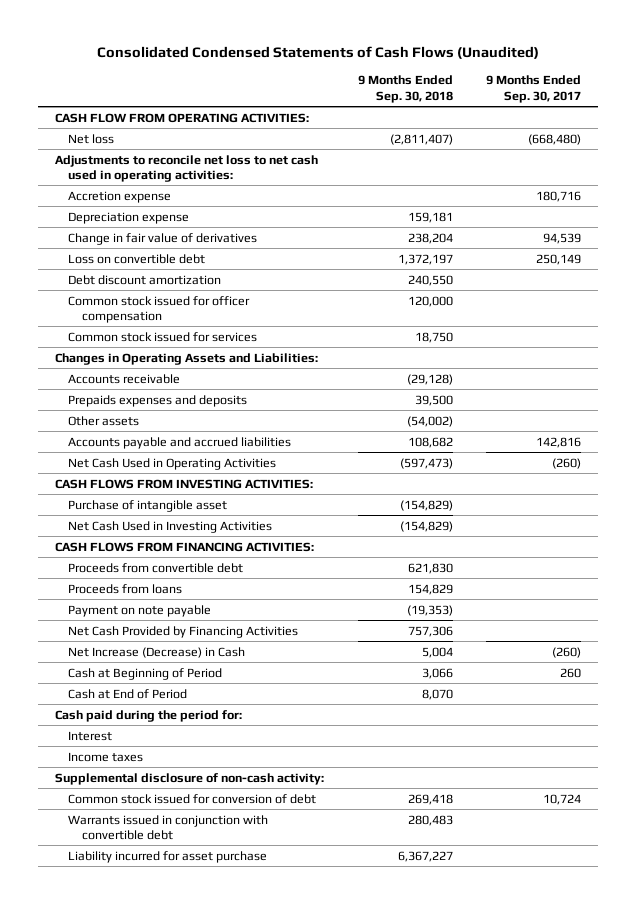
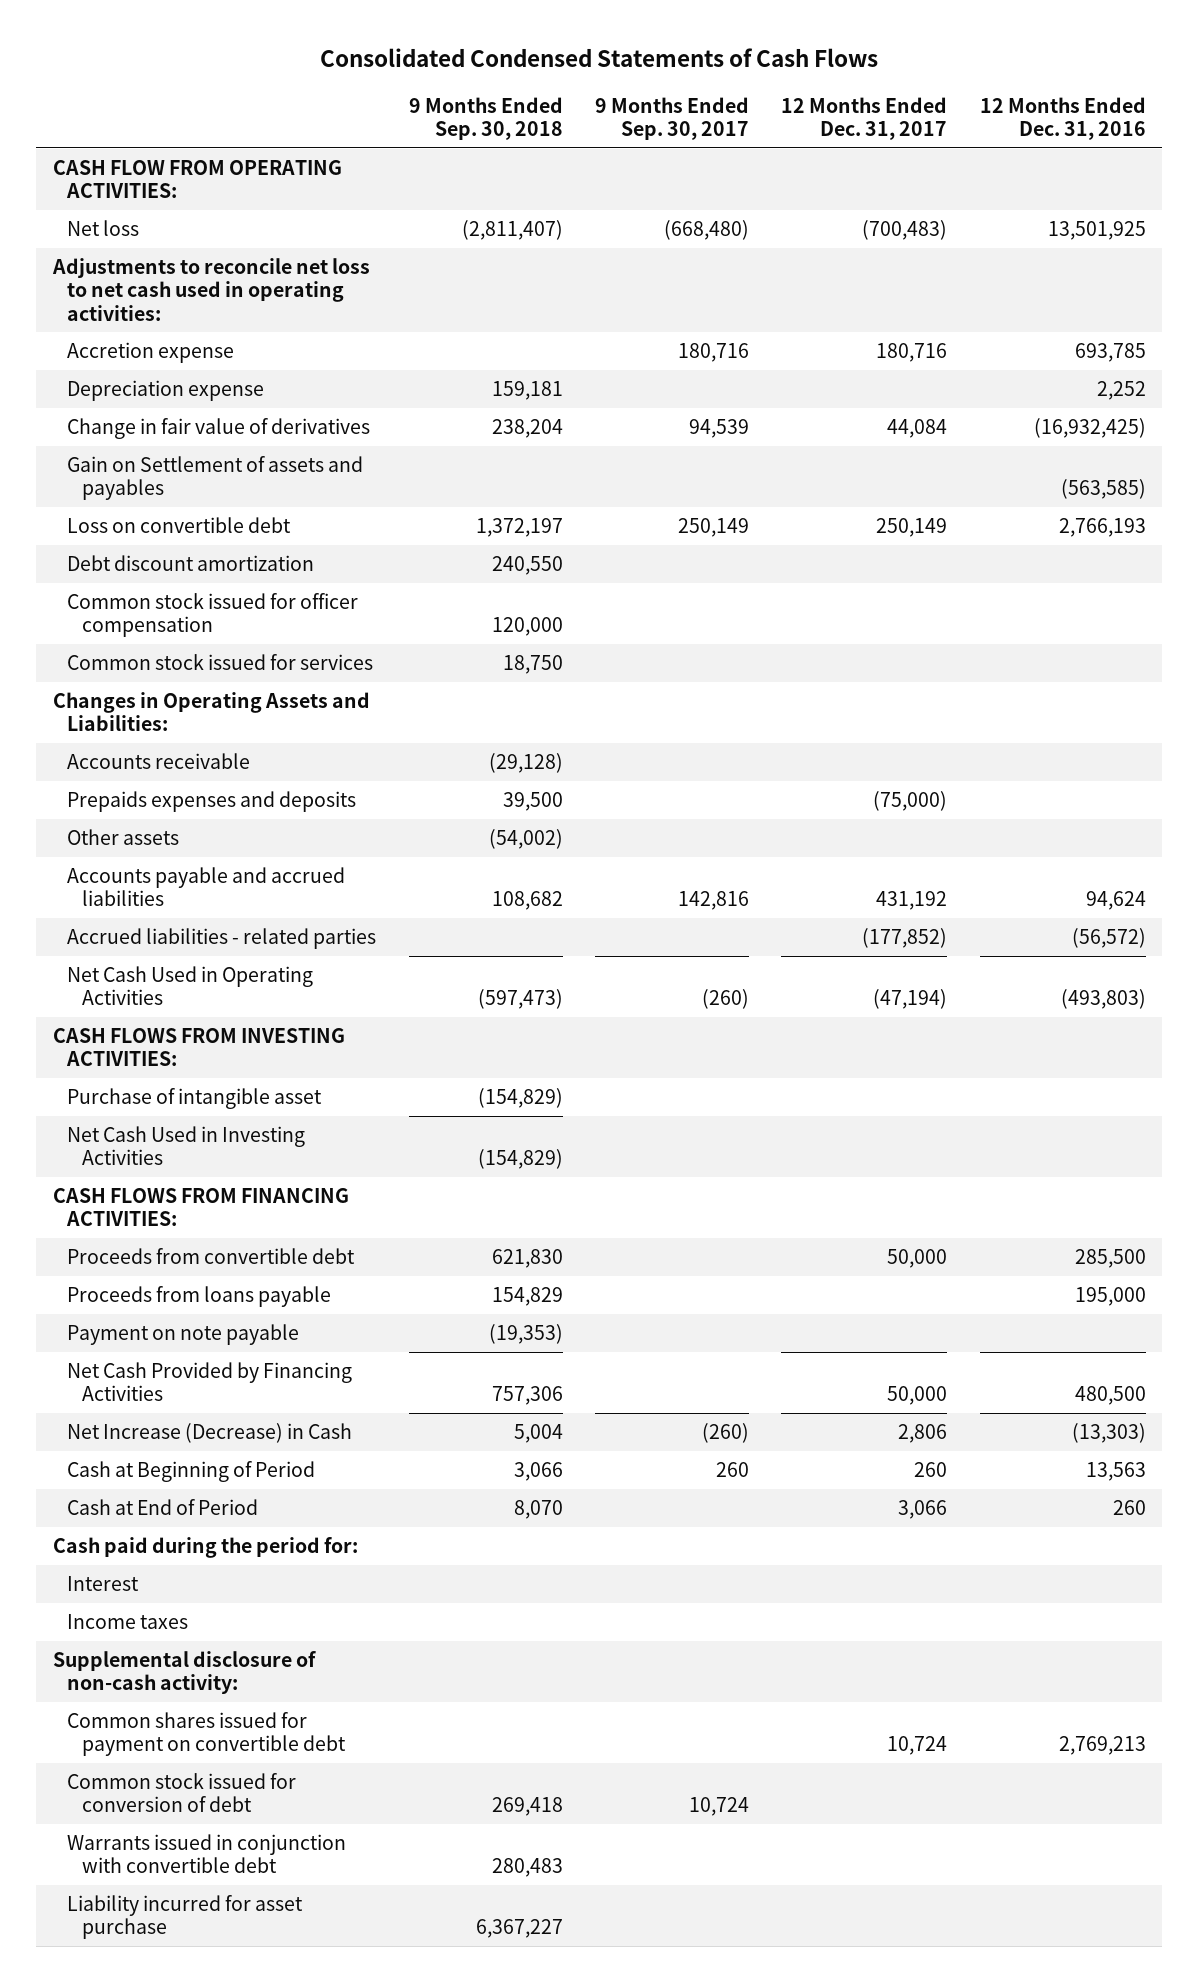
- Consolidated Condensed Statements of Cash Flows (Unaudited)
+ Consolidated Condensed Statements of Cash Flows
- | 9 Months Ended Sep. 30, 2018 | 9 Months Ended Sep. 30, 2017
+ | 9 Months Ended Sep. 30, 2018 | 9 Months Ended Sep. 30, 2017 | 12 Months Ended Dec. 31, 2017 | 12 Months Ended Dec. 31, 2016
+ Gain on Settlement of assets and payables | | | | (563,585)
+ Accrued liabilities - related parties | | | (177,852) | (56,572)
- Proceeds from loans | 154,829 |
+ Proceeds from loans payable | 154,829 | | | 195,000
+ Common shares issued for payment on convertible debt | | | 10,724 | 2,769,213

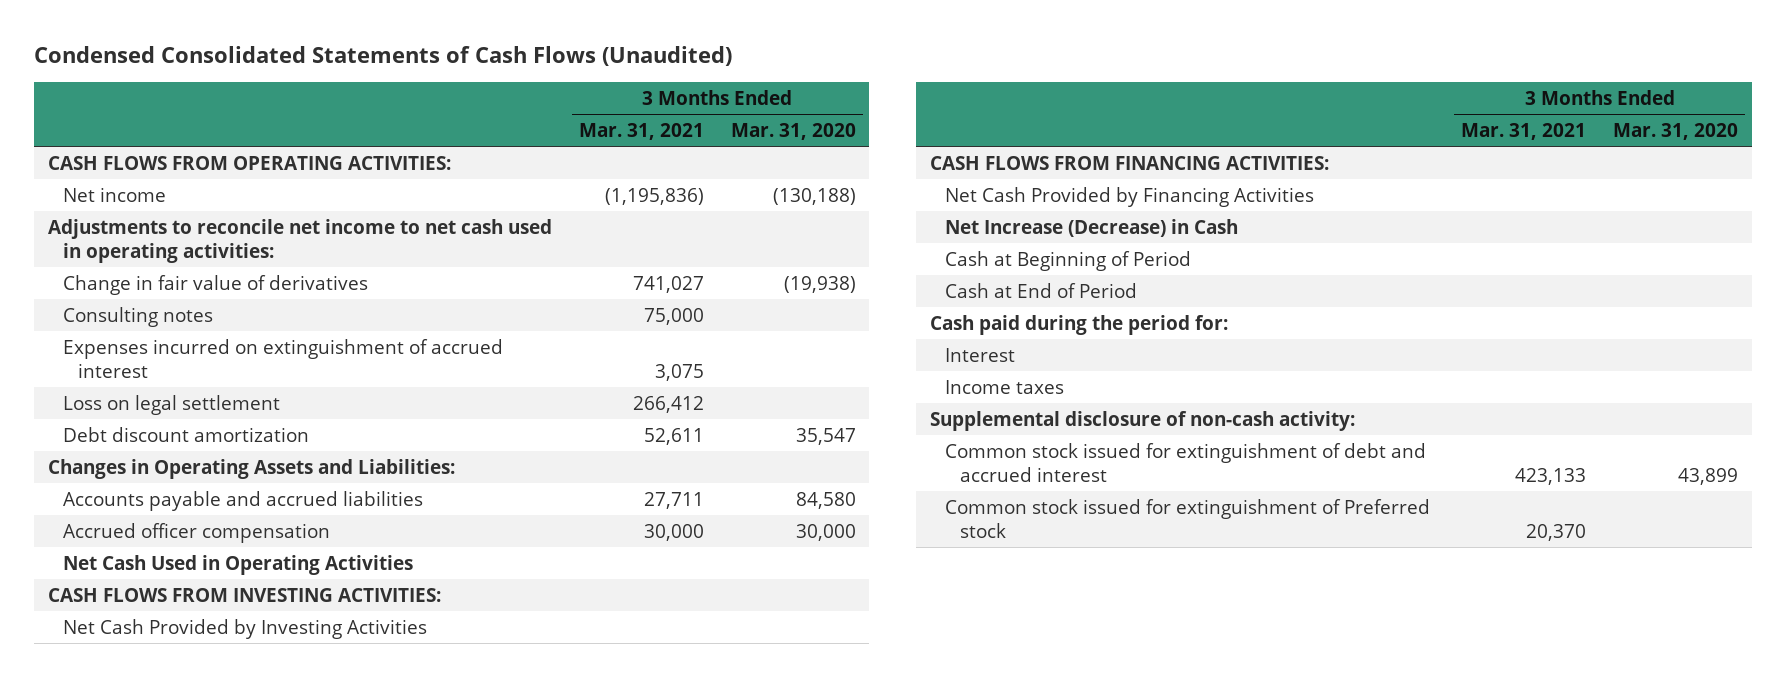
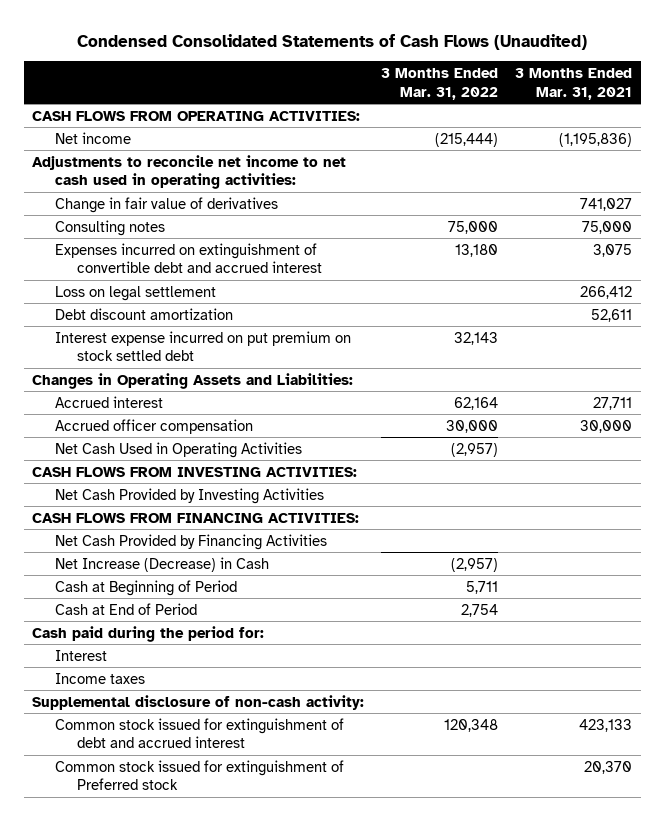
- | 3 Months Ended Mar. 31, 2021 | 3 Months Ended Mar. 31, 2020
+ | 3 Months Ended Mar. 31, 2022 | 3 Months Ended Mar. 31, 2021
- Expenses incurred on extinguishment of accrued interest | 3,075 |
+ Expenses incurred on extinguishment of convertible debt and accrued interest | 13,180 | 3,075
+ Interest expense incurred on put premium on stock settled debt | 32,143 |
- Accounts payable and accrued liabilities | 27,711 | 84,580
+ Accrued interest | 62,164 | 27,711

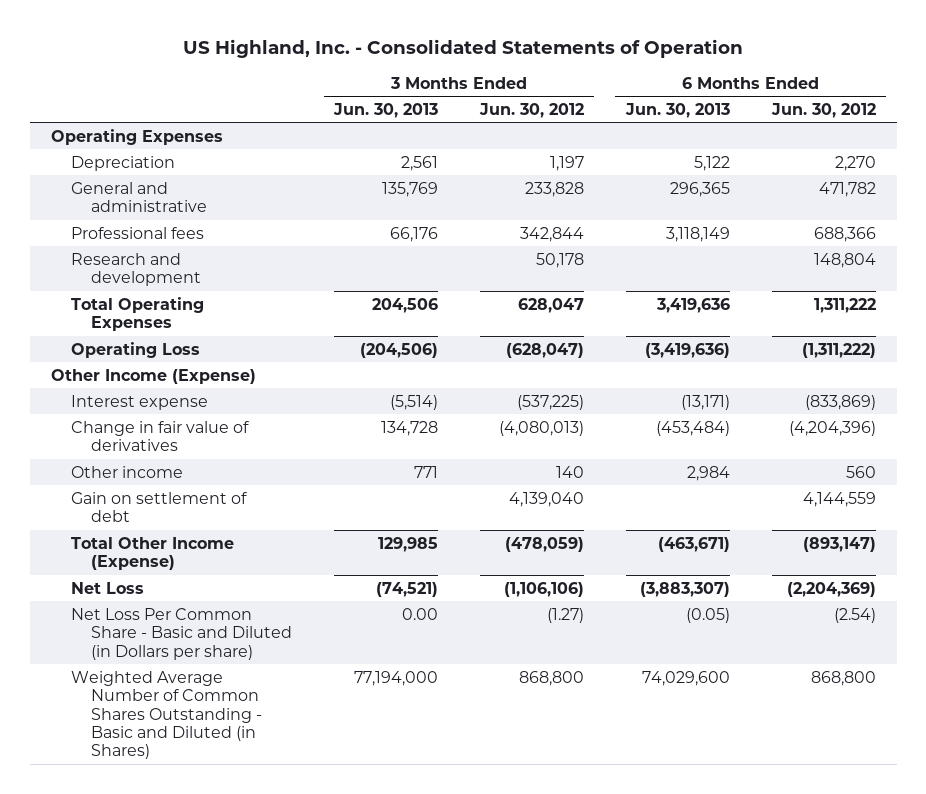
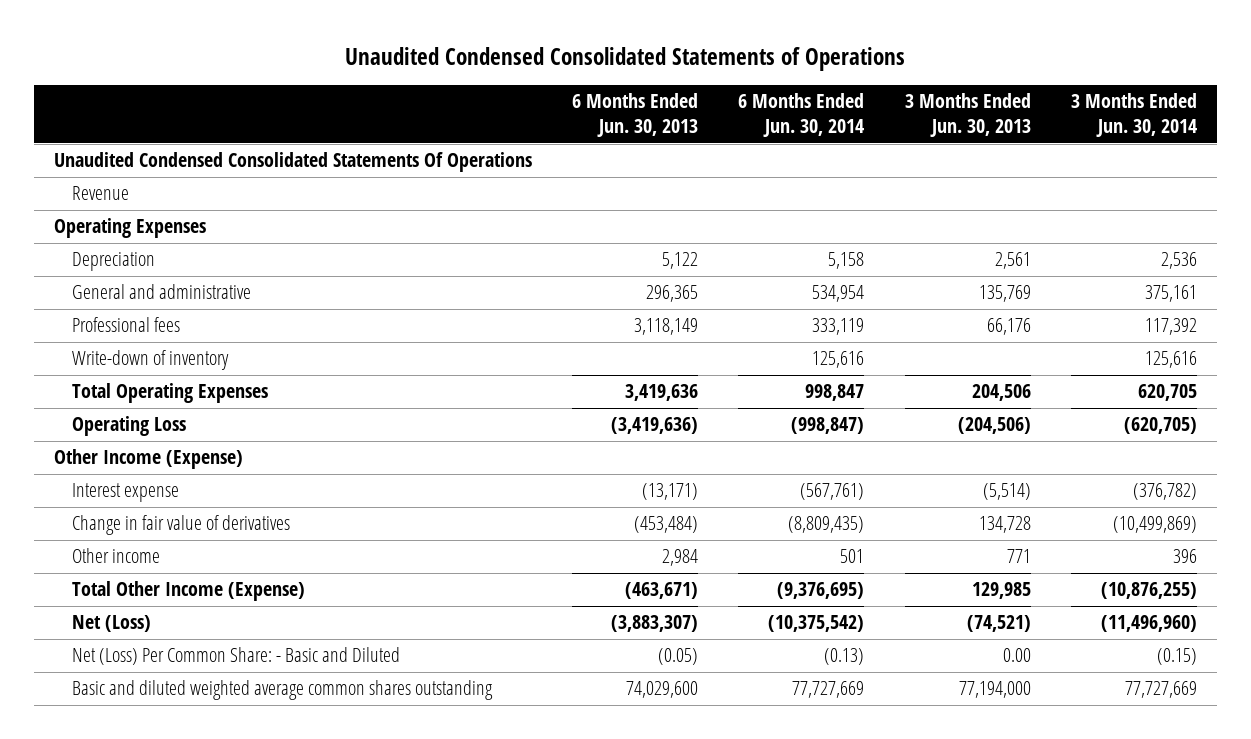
- US Highland, Inc. - Consolidated Statements of Operation
+ Unaudited Condensed Consolidated Statements of Operations
- | 3 Months Ended Jun. 30, 2013 | 3 Months Ended Jun. 30, 2012 | 6 Months Ended Jun. 30, 2013 | 6 Months Ended Jun. 30, 2012
+ | 6 Months Ended Jun. 30, 2013 | 6 Months Ended Jun. 30, 2014 | 3 Months Ended Jun. 30, 2013 | 3 Months Ended Jun. 30, 2014
+ Unaudited Condensed Consolidated Statements Of Operations
+ Revenue
- Research and development | | 50,178 | | 148,804
+ Write-down of inventory | | 125,616 | | 125,616
- Gain on settlement of debt | | 4,139,040 | | 4,144,559
- Net Loss | (74,521) | (1,106,106) | (3,883,307) | (2,204,369)
- Net Loss Per Common Share - Basic and Diluted (in Dollars per share) | 0.00 | (1.27) | (0.05) | (2.54)
- Weighted Average Number of Common Shares Outstanding - Basic and Diluted (in Shares) | 77,194,000 | 868,800 | 74,029,600 | 868,800
+ Net (Loss) | (3,883,307) | (10,375,542) | (74,521) | (11,496,960)
+ Net (Loss) Per Common Share: - Basic and Diluted | (0.05) | (0.13) | 0.00 | (0.15)
+ Basic and diluted weighted average common shares outstanding | 74,029,600 | 77,727,669 | 77,194,000 | 77,727,669

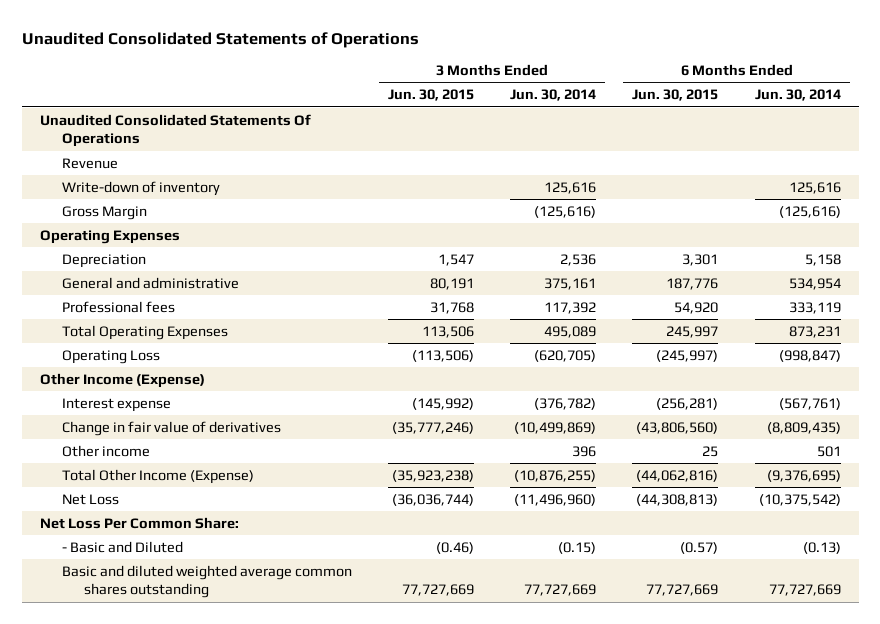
- Unaudited Condensed Consolidated Statements of Operations
+ Unaudited Consolidated Statements of Operations
- | 6 Months Ended Jun. 30, 2013 | 6 Months Ended Jun. 30, 2014 | 3 Months Ended Jun. 30, 2013 | 3 Months Ended Jun. 30, 2014
+ | 3 Months Ended Jun. 30, 2015 | 3 Months Ended Jun. 30, 2014 | 6 Months Ended Jun. 30, 2015 | 6 Months Ended Jun. 30, 2014
- Unaudited Condensed Consolidated Statements Of Operations
+ Unaudited Consolidated Statements Of Operations
moved up: Write-down of inventory | | 125,616 | | 125,616
+ Gross Margin | | (125,616) | | (125,616)
- Total Operating Expenses | 3,419,636 | 998,847 | 204,506 | 620,705
+ Total Operating Expenses | 113,506 | 495,089 | 245,997 | 873,231
- Net (Loss) | (3,883,307) | (10,375,542) | (74,521) | (11,496,960)
- Net (Loss) Per Common Share: - Basic and Diluted | (0.05) | (0.13) | 0.00 | (0.15)
+ Net Loss | (36,036,744) | (11,496,960) | (44,308,813) | (10,375,542)
+ Net Loss Per Common Share:
+ - Basic and Diluted | (0.46) | (0.15) | (0.57) | (0.13)

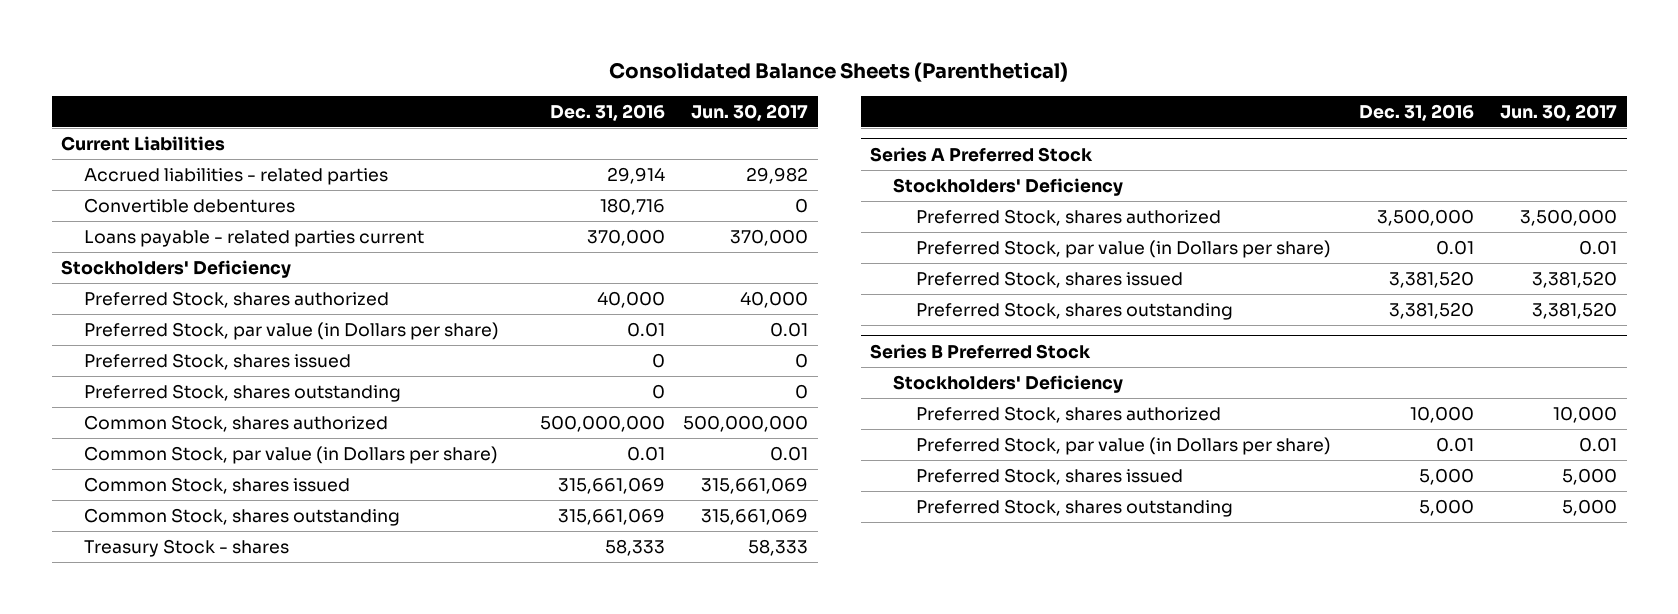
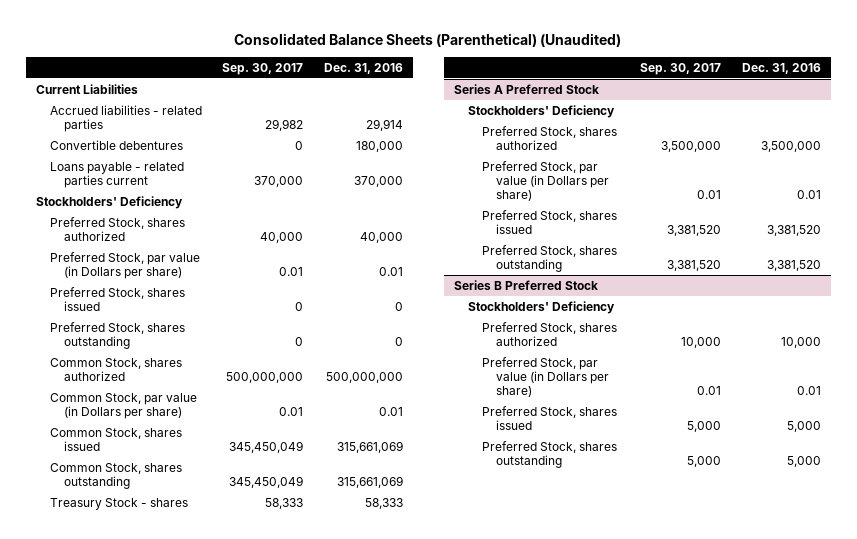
- Consolidated Balance Sheets (Parenthetical)
+ Consolidated Balance Sheets (Parenthetical) (Unaudited)
- | Dec. 31, 2016 | Jun. 30, 2017
+ | Sep. 30, 2017 | Dec. 31, 2016
- Convertible debentures | 180,716 | 0
+ Convertible debentures | 0 | 180,000

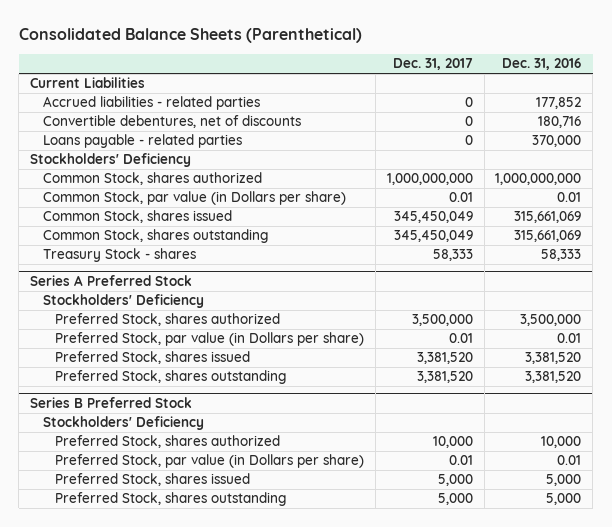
- Consolidated Balance Sheets (Parenthetical) (Unaudited)
+ Consolidated Balance Sheets (Parenthetical)
- | Sep. 30, 2017 | Dec. 31, 2016
+ | Dec. 31, 2017 | Dec. 31, 2016
- Accrued liabilities - related parties | 29,982 | 29,914
- Convertible debentures | 0 | 180,000
- Loans payable - related parties current | 370,000 | 370,000
+ Accrued liabilities - related parties | 0 | 177,852
+ Convertible debentures, net of discounts | 0 | 180,716
+ Loans payable - related parties | 0 | 370,000
- Preferred Stock, shares authorized | 40,000 | 40,000
- Preferred Stock, par value (in Dollars per share) | 0.01 | 0.01
- Preferred Stock, shares issued | 0 | 0
- Preferred Stock, shares outstanding | 0 | 0
- Common Stock, shares authorized | 500,000,000 | 500,000,000
+ Common Stock, shares authorized | 1,000,000,000 | 1,000,000,000

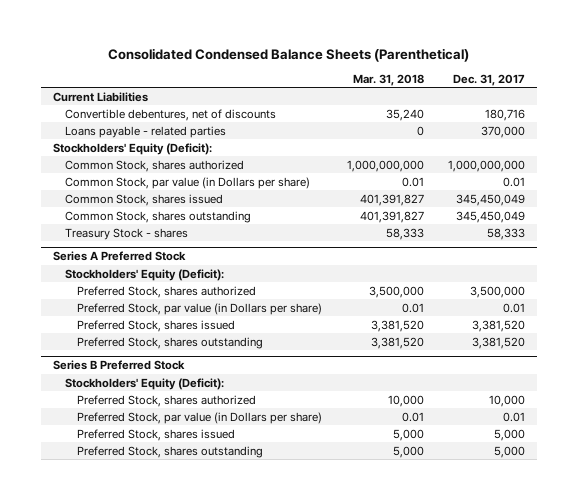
- Consolidated Balance Sheets (Parenthetical)
+ Consolidated Condensed Balance Sheets (Parenthetical)
- | Dec. 31, 2017 | Dec. 31, 2016
+ | Mar. 31, 2018 | Dec. 31, 2017
- Accrued liabilities - related parties | 0 | 177,852
- Convertible debentures, net of discounts | 0 | 180,716
- Loans payable - related parties | 0 | 370,000
- Stockholders' Deficiency
+ Convertible debentures, net of discounts | 35,240 | 180,716
+ Loans payable - related parties | 0 | 370,000
+ Stockholders' Equity (Deficit):
@ Series A Preferred Stock
- Stockholders' Deficiency
+ Stockholders' Equity (Deficit):
@ Series B Preferred Stock
- Stockholders' Deficiency
+ Stockholders' Equity (Deficit):

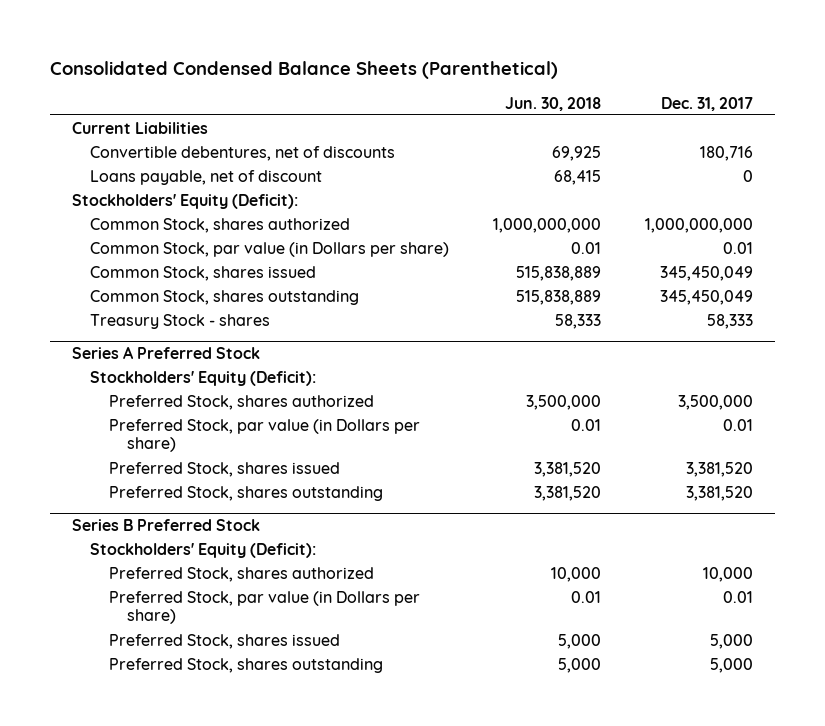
- | Mar. 31, 2018 | Dec. 31, 2017
+ | Jun. 30, 2018 | Dec. 31, 2017
- Loans payable - related parties | 0 | 370,000
+ Loans payable, net of discount | 68,415 | 0

